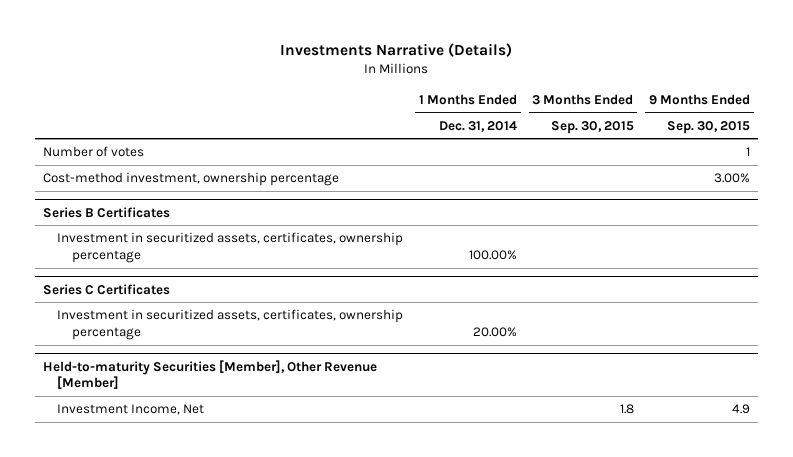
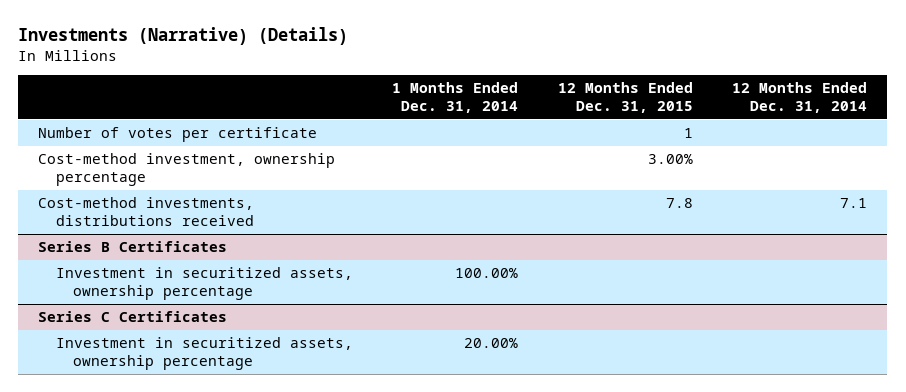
- Investments Narrative (Details)
+ Investments (Narrative) (Details)
- | 1 Months Ended Dec. 31, 2014 | 3 Months Ended Sep. 30, 2015 | 9 Months Ended Sep. 30, 2015
+ | 1 Months Ended Dec. 31, 2014 | 12 Months Ended Dec. 31, 2015 | 12 Months Ended Dec. 31, 2014
- Number of votes | | | 1
+ Number of votes per certificate | | 1 |
+ Cost-method investments, distributions received | | 7.8 | 7.1
@ Series B Certificates
- Investment in securitized assets, certificates, ownership percentage | 100.00% | |
+ Investment in securitized assets, ownership percentage | 100.00% | |
@ Series C Certificates
- Investment in securitized assets, certificates, ownership percentage | 20.00% | |
- Held-to-maturity Securities [Member], Other Revenue [Member]
- Investment Income, Net | | 1.8 | 4.9
@ Series C Certificates
+ Investment in securitized assets, ownership percentage | 20.00% | |

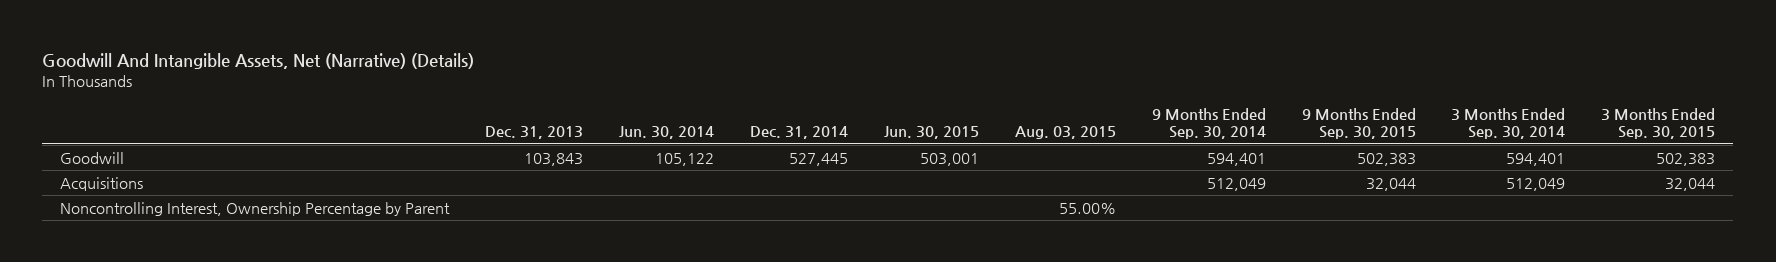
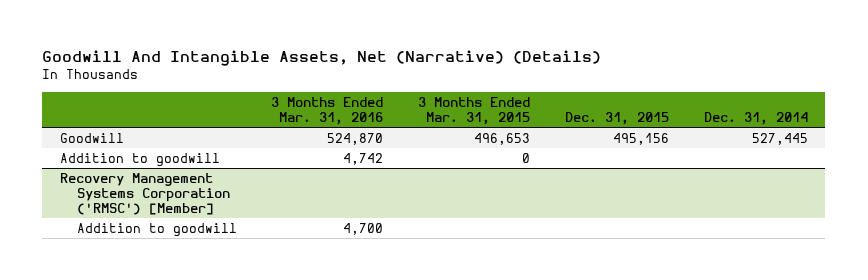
- | Dec. 31, 2013 | Jun. 30, 2014 | Dec. 31, 2014 | Jun. 30, 2015 | Aug. 03, 2015 | 9 Months Ended Sep. 30, 2014 | 9 Months Ended Sep. 30, 2015 | 3 Months Ended Sep. 30, 2014 | 3 Months Ended Sep. 30, 2015
+ | 3 Months Ended Mar. 31, 2016 | 3 Months Ended Mar. 31, 2015 | Dec. 31, 2015 | Dec. 31, 2014
- Acquisitions | | | | | | 512,049 | 32,044 | 512,049 | 32,044
- Noncontrolling Interest, Ownership Percentage by Parent | | | | | 55.00% | | | |
+ Addition to goodwill | 4,742 | 0 | |
+ Recovery Management Systems Corporation ('RMSC') [Member]
+ Addition to goodwill | 4,700 | | |

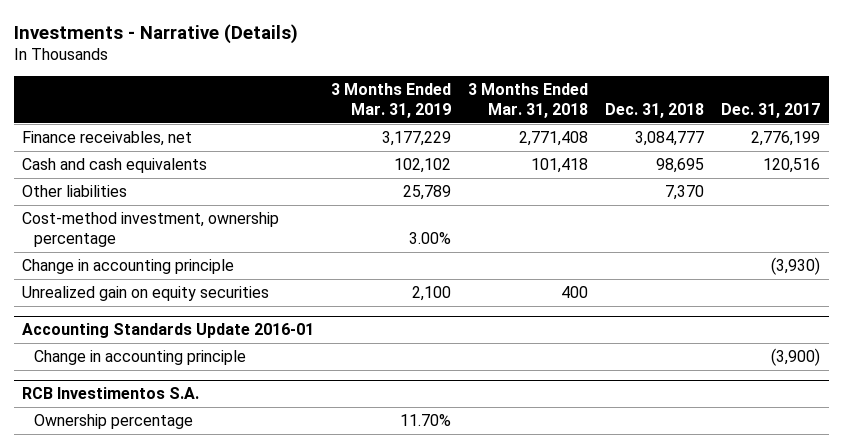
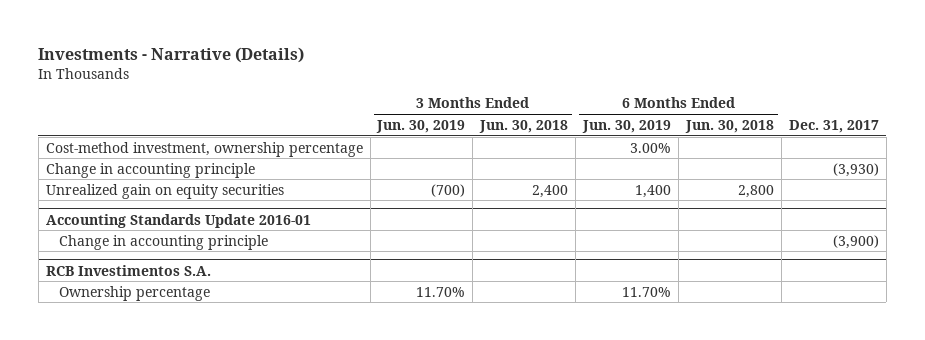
- | 3 Months Ended Mar. 31, 2019 | 3 Months Ended Mar. 31, 2018 | Dec. 31, 2018 | Dec. 31, 2017
+ | 3 Months Ended Jun. 30, 2019 | 3 Months Ended Jun. 30, 2018 | 6 Months Ended Jun. 30, 2019 | 6 Months Ended Jun. 30, 2018 | Dec. 31, 2017
- Finance receivables, net | 3,177,229 | 2,771,408 | 3,084,777 | 2,776,199
- Cash and cash equivalents | 102,102 | 101,418 | 98,695 | 120,516
- Other liabilities | 25,789 | | 7,370 |

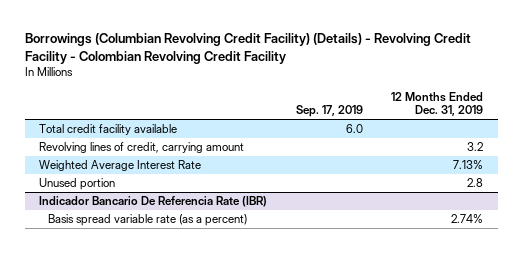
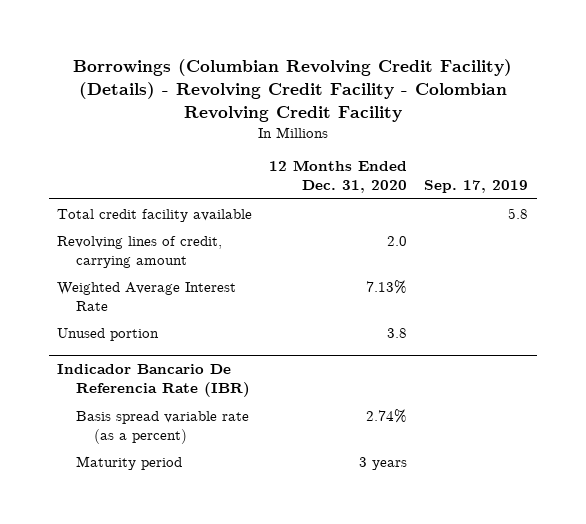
- | Sep. 17, 2019 | 12 Months Ended Dec. 31, 2019
+ | 12 Months Ended Dec. 31, 2020 | Sep. 17, 2019
- Total credit facility available | 6.0 |
+ Total credit facility available | | 5.8
@ Indicador Bancario De Referencia Rate (IBR)
+ Maturity period | 3 years |

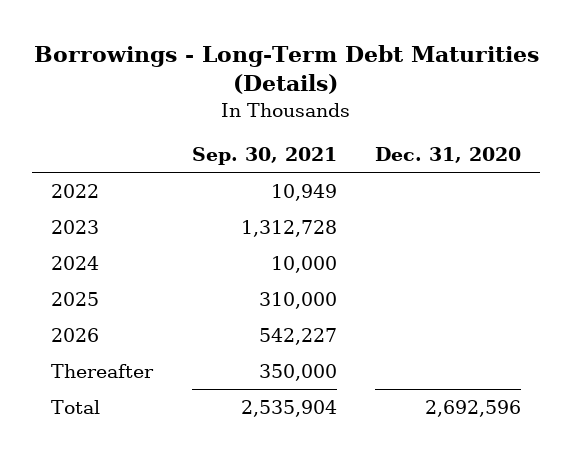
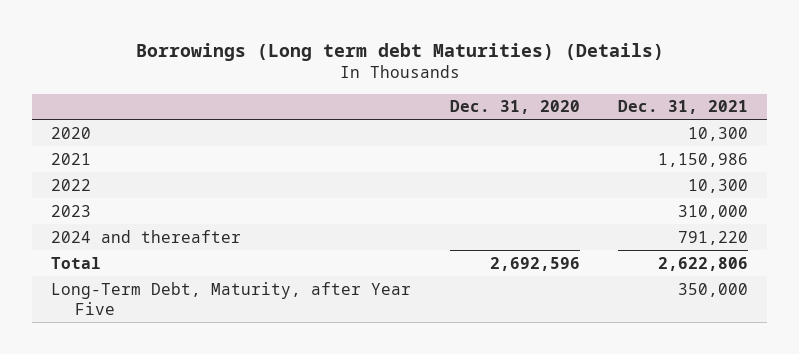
- Borrowings - Long-Term Debt Maturities (Details)
+ Borrowings (Long term debt Maturities) (Details)
- | Sep. 30, 2021 | Dec. 31, 2020
+ | Dec. 31, 2020 | Dec. 31, 2021
+ 2020 | | 10,300
+ 2021 | | 1,150,986
- 2024 | 10,000 |
- 2025 | 310,000 |
- 2026 | 542,227 |
- Thereafter | 350,000 |
+ 2024 and thereafter | | 791,220
+ Long-Term Debt, Maturity, after Year Five | | 350,000

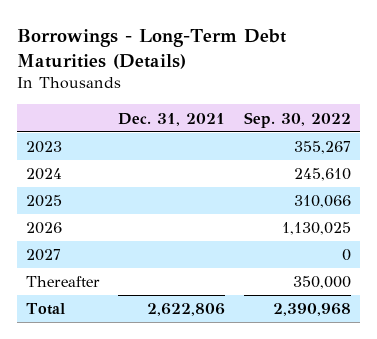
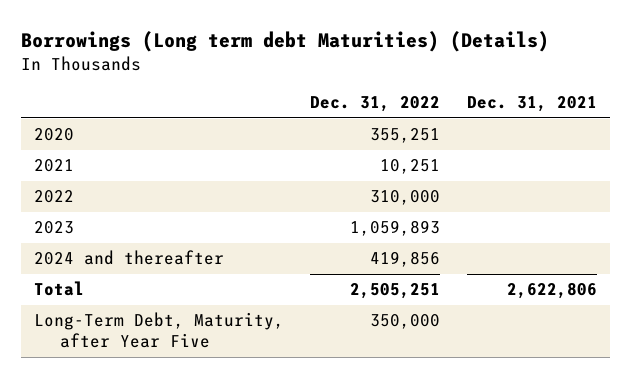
- Borrowings - Long-Term Debt Maturities (Details)
+ Borrowings (Long term debt Maturities) (Details)
- | Dec. 31, 2021 | Sep. 30, 2022
+ | Dec. 31, 2022 | Dec. 31, 2021
+ 2020 | 355,251 |
+ 2021 | 10,251 |
+ 2022 | 310,000 |
- 2024 | | 245,610
- 2025 | | 310,066
- 2026 | | 1,130,025
- 2027 | | 0
- Thereafter | | 350,000
+ 2024 and thereafter | 419,856 |
+ Long-Term Debt, Maturity, after Year Five | 350,000 |

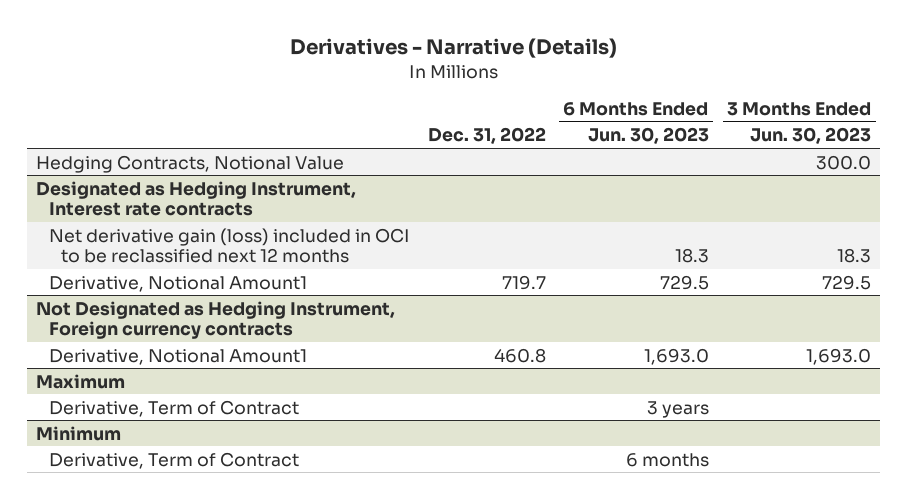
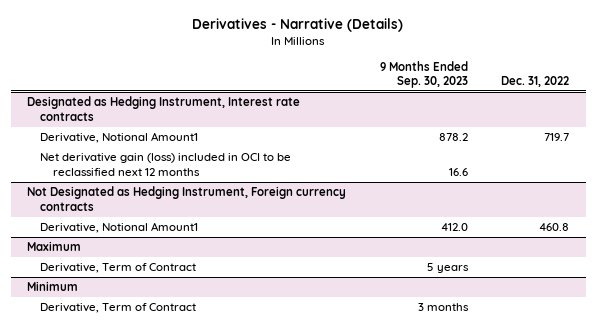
- | Dec. 31, 2022 | 6 Months Ended Jun. 30, 2023 | 3 Months Ended Jun. 30, 2023
+ | 9 Months Ended Sep. 30, 2023 | Dec. 31, 2022
- Hedging Contracts, Notional Value | | | 300.0
@ Designated as Hedging Instrument, Interest rate contracts
moved down: Net derivative gain (loss) included in OCI to be reclassified next 12 months | 16.6 |

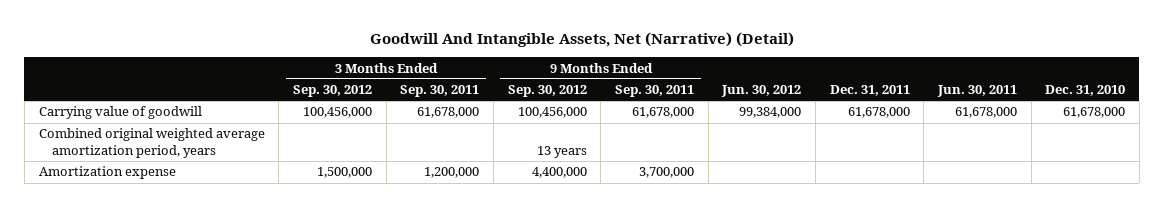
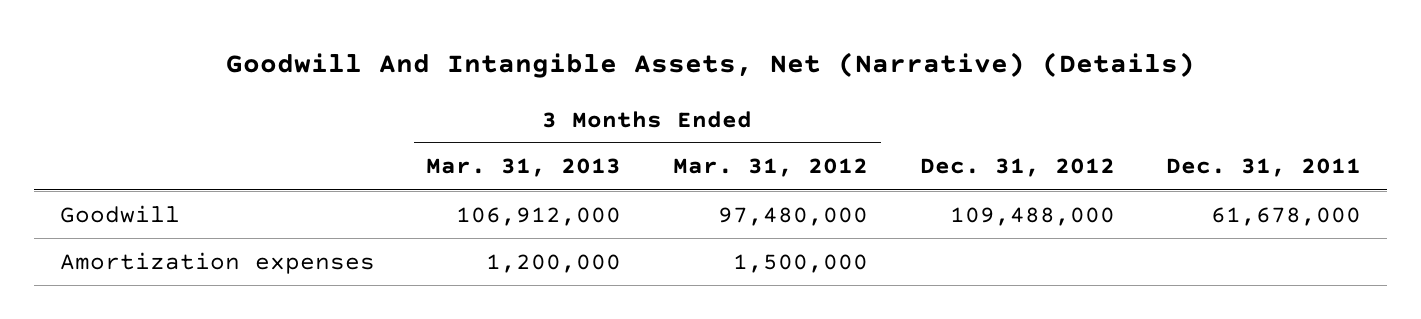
- Goodwill And Intangible Assets, Net (Narrative) (Detail)
+ Goodwill And Intangible Assets, Net (Narrative) (Details)
- | 3 Months Ended Sep. 30, 2012 | 3 Months Ended Sep. 30, 2011 | 9 Months Ended Sep. 30, 2012 | 9 Months Ended Sep. 30, 2011 | Jun. 30, 2012 | Dec. 31, 2011 | Jun. 30, 2011 | Dec. 31, 2010
+ | 3 Months Ended Mar. 31, 2013 | 3 Months Ended Mar. 31, 2012 | Dec. 31, 2012 | Dec. 31, 2011
- Carrying value of goodwill | 100,456,000 | 61,678,000 | 100,456,000 | 61,678,000 | 99,384,000 | 61,678,000 | 61,678,000 | 61,678,000
- Combined original weighted average amortization period, years | | | 13 years | | | | |
- Amortization expense | 1,500,000 | 1,200,000 | 4,400,000 | 3,700,000 | | | |
+ Goodwill | 106,912,000 | 97,480,000 | 109,488,000 | 61,678,000
+ Amortization expenses | 1,200,000 | 1,500,000 | |

